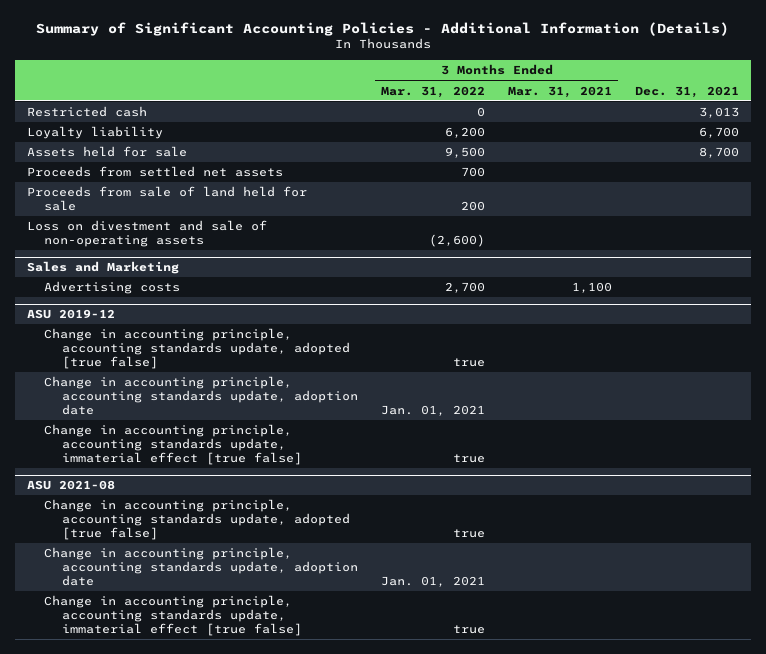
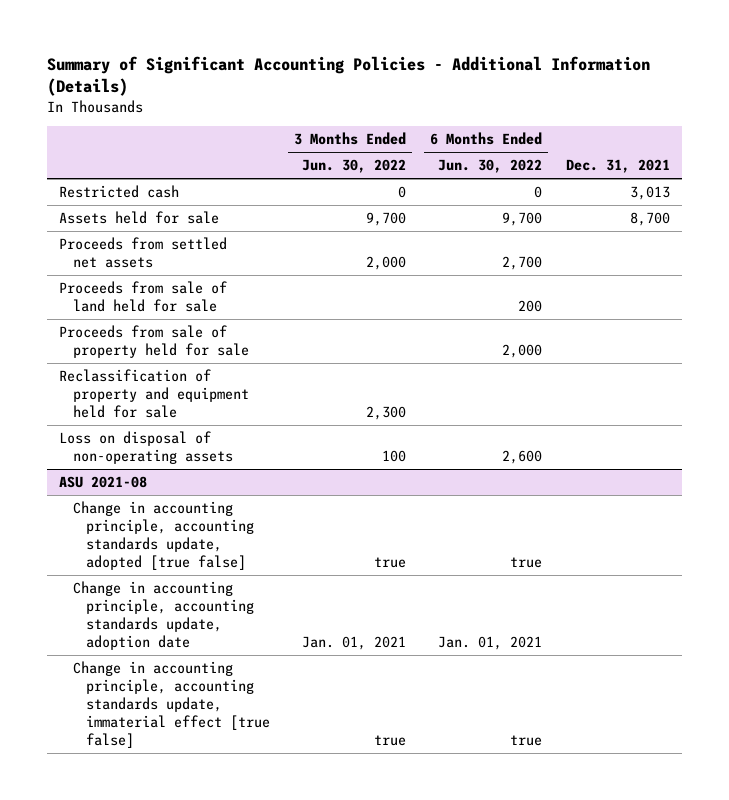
- | 3 Months Ended Mar. 31, 2022 | 3 Months Ended Mar. 31, 2021 | Dec. 31, 2021
+ | 3 Months Ended Jun. 30, 2022 | 6 Months Ended Jun. 30, 2022 | Dec. 31, 2021
- Loyalty liability | 6,200 | | 6,700
- Loss on divestment and sale of non-operating assets | (2,600) | |
- Sales and Marketing
- Advertising costs | 2,700 | 1,100 |
- ASU 2019-12
- Change in accounting principle, accounting standards update, adopted [true false] | true | |
- Change in accounting principle, accounting standards update, adoption date | Jan. 01, 2021 | |
- Change in accounting principle, accounting standards update, immaterial effect [true false] | true | |
+ Proceeds from sale of property held for sale | | 2,000 |
+ Reclassification of property and equipment held for sale | 2,300 | |
+ Loss on disposal of non-operating assets | 100 | 2,600 |

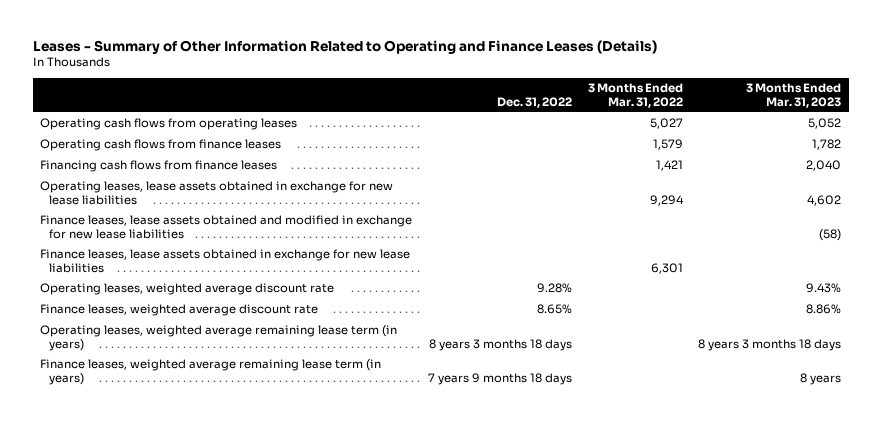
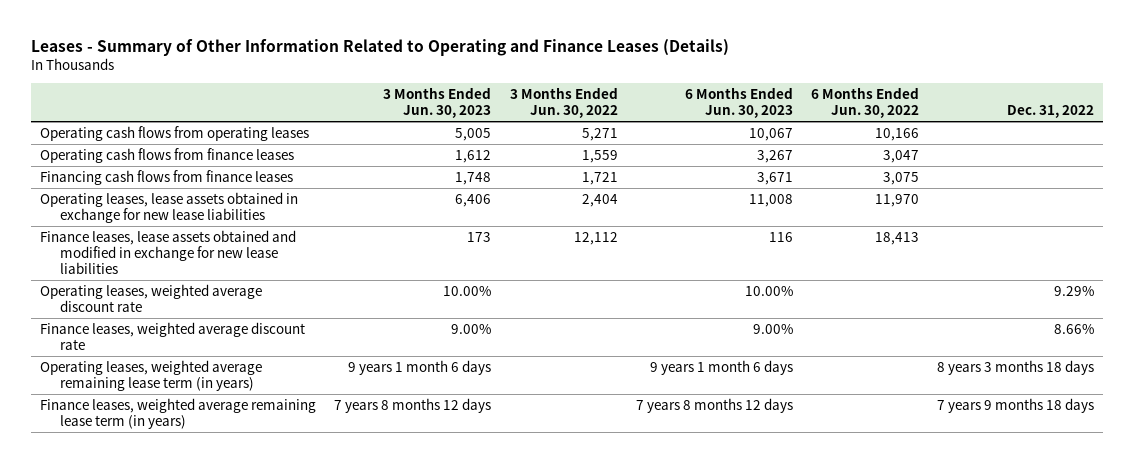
- | Dec. 31, 2022 | 3 Months Ended Mar. 31, 2022 | 3 Months Ended Mar. 31, 2023
+ | 3 Months Ended Jun. 30, 2023 | 3 Months Ended Jun. 30, 2022 | 6 Months Ended Jun. 30, 2023 | 6 Months Ended Jun. 30, 2022 | Dec. 31, 2022
- Finance leases, lease assets obtained in exchange for new lease liabilities | | 6,301 |
- Operating leases, weighted average discount rate | 9.28% | | 9.43%
- Finance leases, weighted average discount rate | 8.65% | | 8.86%
+ Operating leases, weighted average discount rate | 10.00% | | 10.00% | | 9.29%
+ Finance leases, weighted average discount rate | 9.00% | | 9.00% | | 8.66%

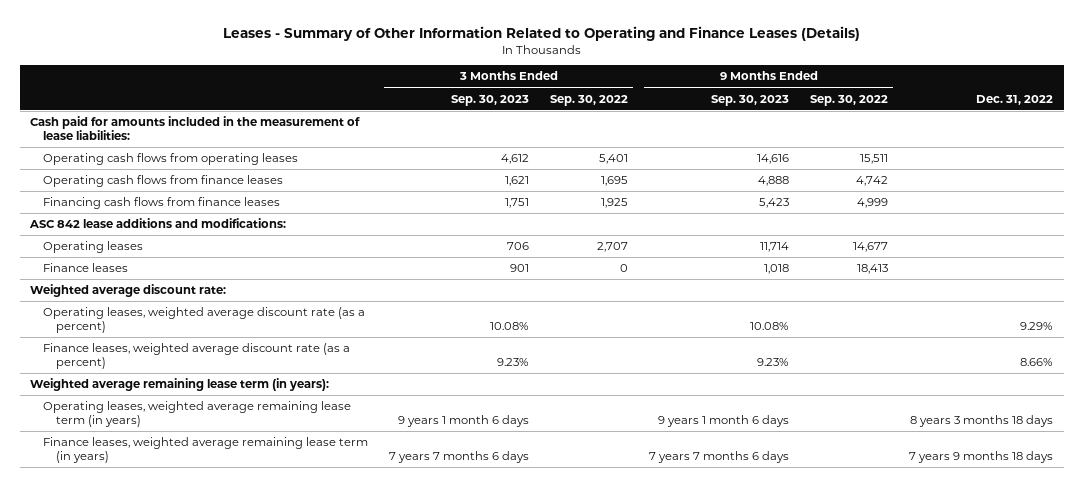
- | 3 Months Ended Jun. 30, 2023 | 3 Months Ended Jun. 30, 2022 | 6 Months Ended Jun. 30, 2023 | 6 Months Ended Jun. 30, 2022 | Dec. 31, 2022
+ | 3 Months Ended Sep. 30, 2023 | 3 Months Ended Sep. 30, 2022 | 9 Months Ended Sep. 30, 2023 | 9 Months Ended Sep. 30, 2022 | Dec. 31, 2022
+ Cash paid for amounts included in the measurement of lease liabilities:
- Operating leases, lease assets obtained in exchange for new lease liabilities | 6,406 | 2,404 | 11,008 | 11,970 |
- Finance leases, lease assets obtained and modified in exchange for new lease liabilities | 173 | 12,112 | 116 | 18,413 |
- Operating leases, weighted average discount rate | 10.00% | | 10.00% | | 9.29%
- Finance leases, weighted average discount rate | 9.00% | | 9.00% | | 8.66%
+ ASC 842 lease additions and modifications:
+ Operating leases | 706 | 2,707 | 11,714 | 14,677 |
+ Finance leases | 901 | 0 | 1,018 | 18,413 |
+ Weighted average discount rate:
+ Operating leases, weighted average discount rate (as a percent) | 10.08% | | 10.08% | | 9.29%
+ Finance leases, weighted average discount rate (as a percent) | 9.23% | | 9.23% | | 8.66%
+ Weighted average remaining lease term (in years):

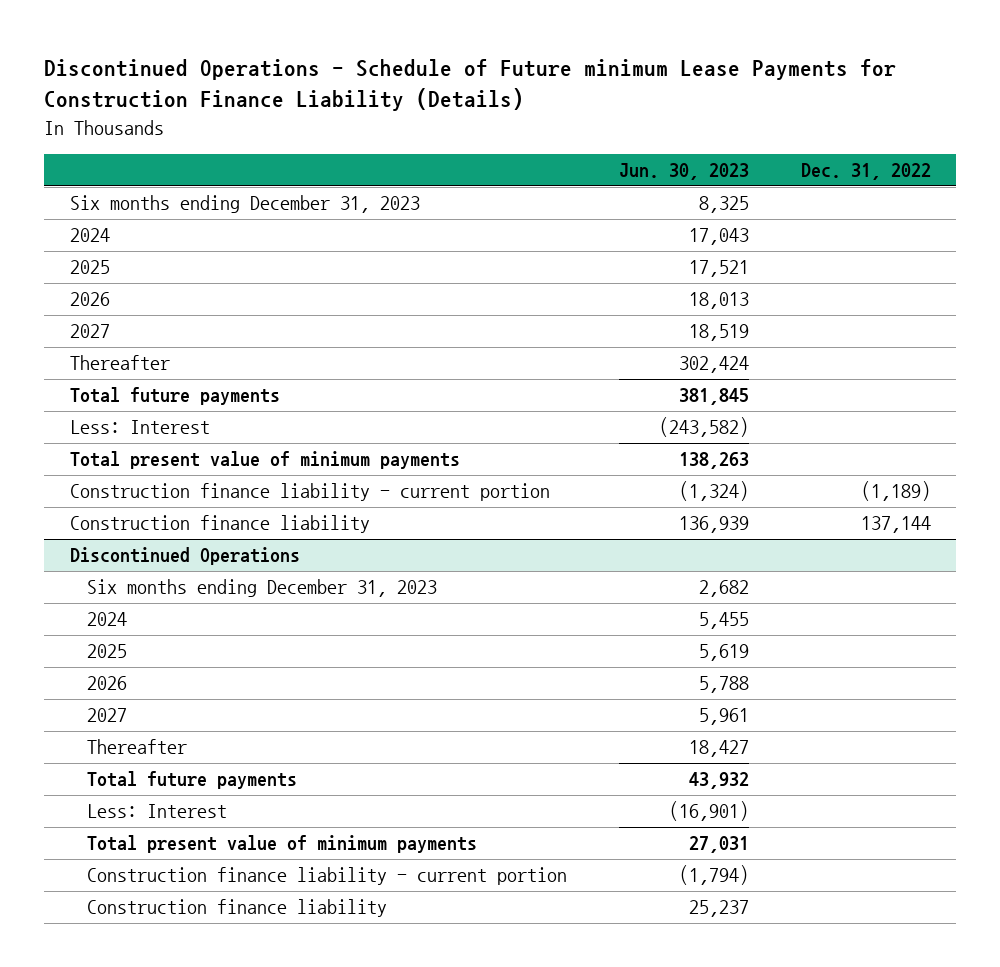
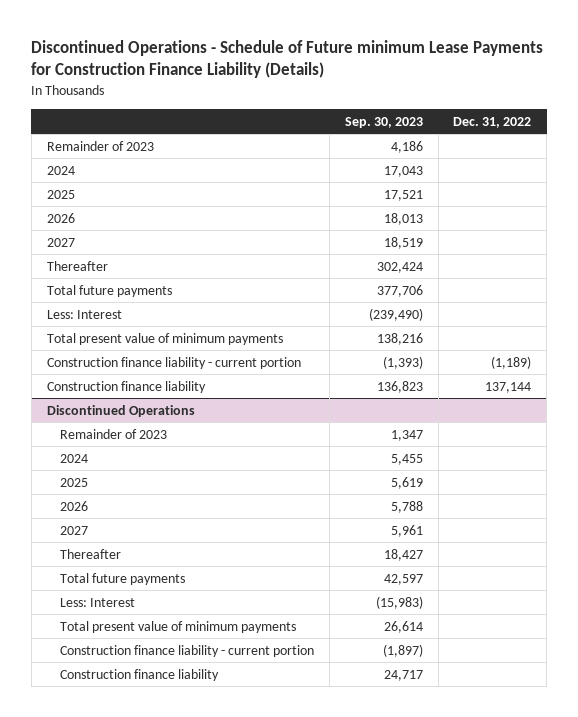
- | Jun. 30, 2023 | Dec. 31, 2022
+ | Sep. 30, 2023 | Dec. 31, 2022
- Six months ending December 31, 2023 | 8,325 |
+ Remainder of 2023 | 4,186 |
@ Discontinued Operations
- Six months ending December 31, 2023 | 2,682 |
+ Remainder of 2023 | 1,347 |

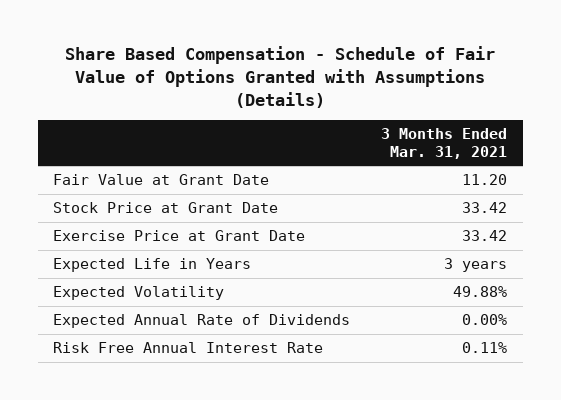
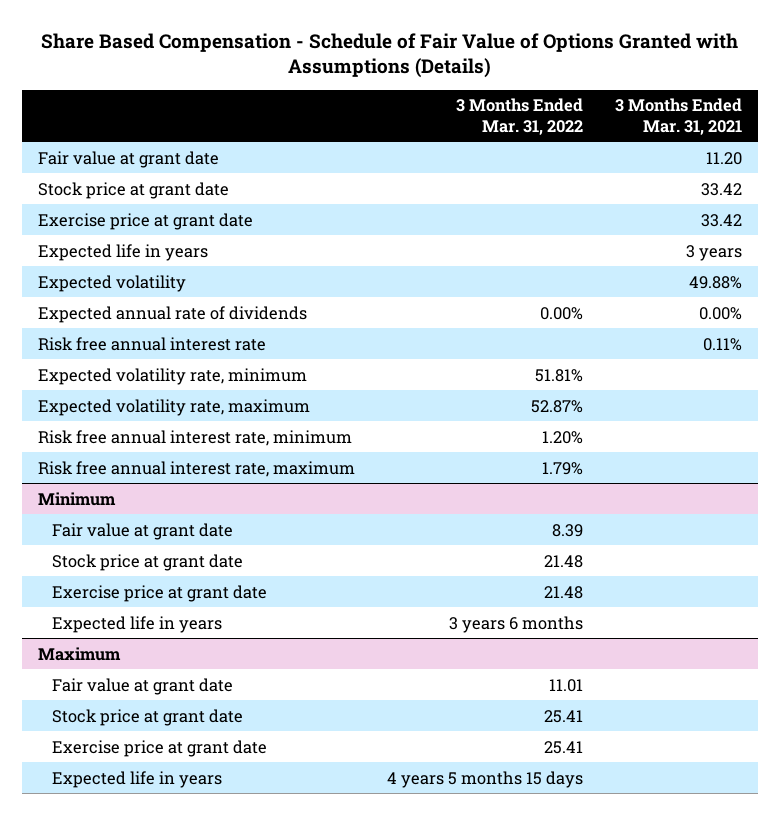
- | 3 Months Ended Mar. 31, 2021
+ | 3 Months Ended Mar. 31, 2022 | 3 Months Ended Mar. 31, 2021
- Fair Value at Grant Date | 11.20
- Stock Price at Grant Date | 33.42
- Exercise Price at Grant Date | 33.42
- Expected Life in Years | 3 years
- Expected Volatility | 49.88%
- Expected Annual Rate of Dividends | 0.00%
- Risk Free Annual Interest Rate | 0.11%
+ Fair value at grant date | | 11.20
+ Stock price at grant date | | 33.42
+ Exercise price at grant date | | 33.42
+ Expected life in years | | 3 years
+ Expected volatility | | 49.88%
+ Expected annual rate of dividends | 0.00% | 0.00%
+ Risk free annual interest rate | | 0.11%
+ Expected volatility rate, minimum | 51.81% |
+ Expected volatility rate, maximum | 52.87% |
+ Risk free annual interest rate, minimum | 1.20% |
+ Risk free annual interest rate, maximum | 1.79% |
+ Minimum
+ Fair value at grant date | 8.39 |
+ Stock price at grant date | 21.48 |
+ Exercise price at grant date | 21.48 |
+ Expected life in years | 3 years 6 months |
+ Maximum
+ Fair value at grant date | 11.01 |
+ Stock price at grant date | 25.41 |
+ Exercise price at grant date | 25.41 |
+ Expected life in years | 4 years 5 months 15 days |

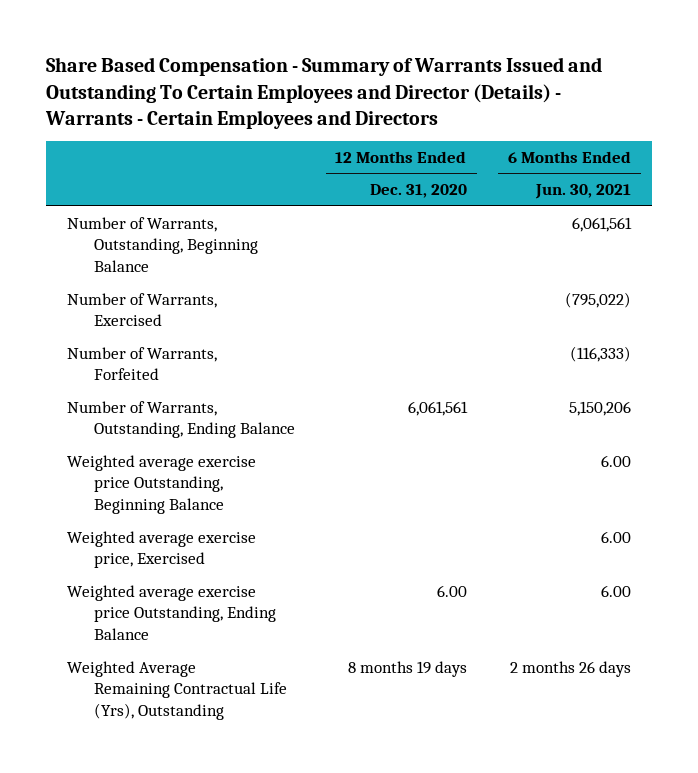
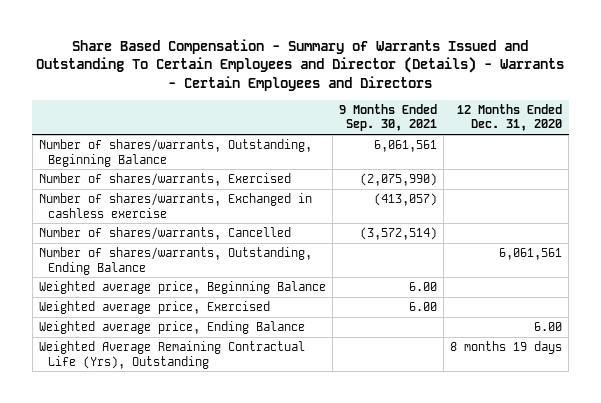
- | 12 Months Ended Dec. 31, 2020 | 6 Months Ended Jun. 30, 2021
+ | 9 Months Ended Sep. 30, 2021 | 12 Months Ended Dec. 31, 2020
- Number of Warrants, Outstanding, Beginning Balance | | 6,061,561
- Number of Warrants, Exercised | | (795,022)
- Number of Warrants, Forfeited | | (116,333)
- Number of Warrants, Outstanding, Ending Balance | 6,061,561 | 5,150,206
- Weighted average exercise price Outstanding, Beginning Balance | | 6.00
- Weighted average exercise price, Exercised | | 6.00
- Weighted average exercise price Outstanding, Ending Balance | 6.00 | 6.00
+ Number of shares/warrants, Outstanding, Beginning Balance | 6,061,561 |
+ Number of shares/warrants, Exercised | (2,075,990) |
+ Number of shares/warrants, Exchanged in cashless exercise | (413,057) |
+ Number of shares/warrants, Cancelled | (3,572,514) |
+ Number of shares/warrants, Outstanding, Ending Balance | | 6,061,561
+ Weighted average price, Beginning Balance | 6.00 |
+ Weighted average price, Exercised | 6.00 |
+ Weighted average price, Ending Balance | | 6.00

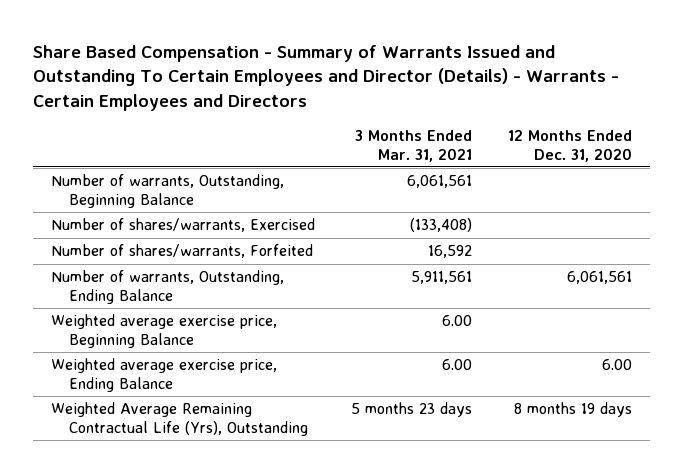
- | 9 Months Ended Sep. 30, 2021 | 12 Months Ended Dec. 31, 2020
+ | 3 Months Ended Mar. 31, 2021 | 12 Months Ended Dec. 31, 2020
- Number of shares/warrants, Outstanding, Beginning Balance | 6,061,561 |
+ Number of warrants, Outstanding, Beginning Balance | 6,061,561 |
- Number of shares/warrants, Exchanged in cashless exercise | (413,057) |
- Number of shares/warrants, Cancelled | (3,572,514) |
- Number of shares/warrants, Outstanding, Ending Balance | | 6,061,561
- Weighted average price, Beginning Balance | 6.00 |
- Weighted average price, Exercised | 6.00 |
- Weighted average price, Ending Balance | | 6.00
+ Number of shares/warrants, Forfeited | 16,592 |
+ Number of warrants, Outstanding, Ending Balance | 5,911,561 | 6,061,561
+ Weighted average exercise price, Beginning Balance | 6.00 |
+ Weighted average exercise price, Ending Balance | 6.00 | 6.00

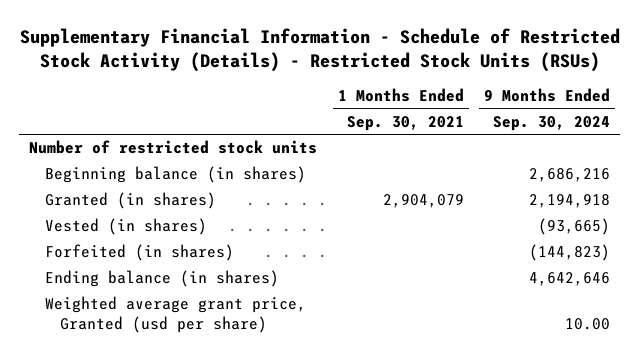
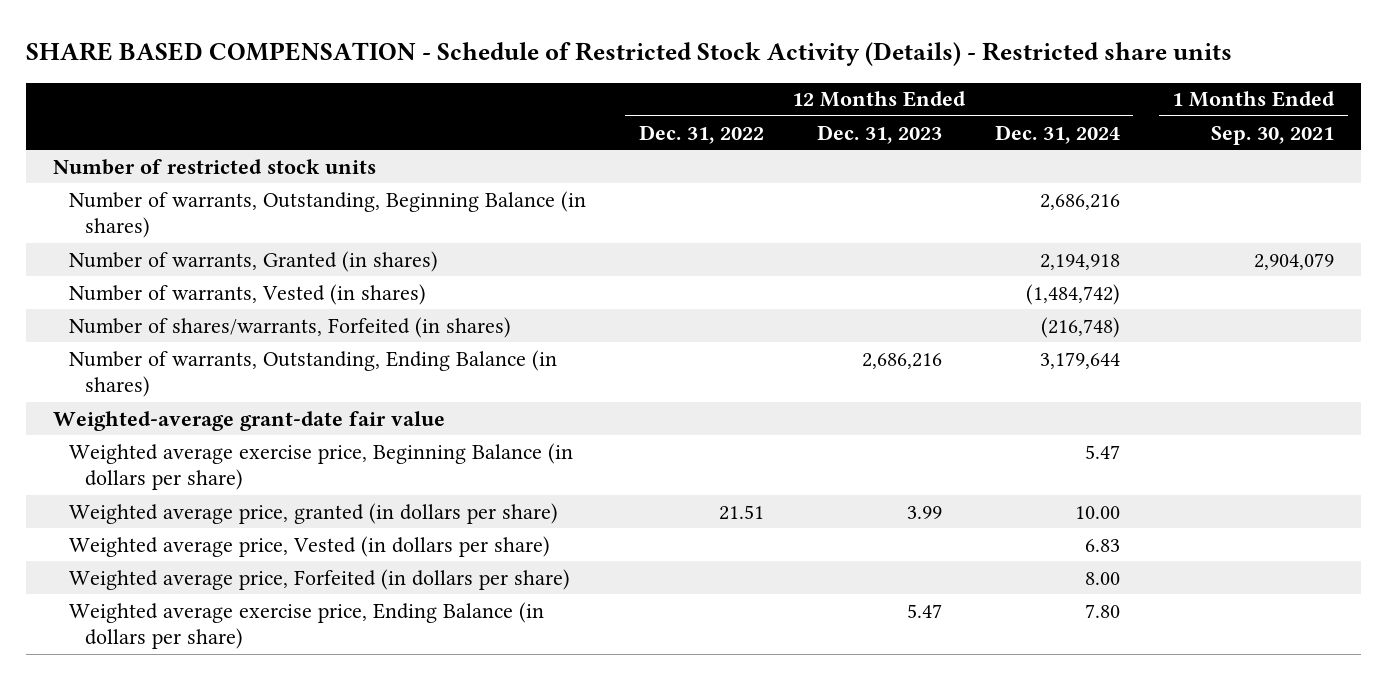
- Supplementary Financial Information - Schedule of Restricted Stock Activity (Details) - Restricted Stock Units (RSUs)
+ SHARE BASED COMPENSATION - Schedule of Restricted Stock Activity (Details) - Restricted share units
- | 1 Months Ended Sep. 30, 2021 | 9 Months Ended Sep. 30, 2024
+ | 12 Months Ended Dec. 31, 2022 | 12 Months Ended Dec. 31, 2023 | 12 Months Ended Dec. 31, 2024 | 1 Months Ended Sep. 30, 2021
- Beginning balance (in shares) | | 2,686,216
- Granted (in shares) | 2,904,079 | 2,194,918
- Vested (in shares) | | (93,665)
- Forfeited (in shares) | | (144,823)
- Ending balance (in shares) | | 4,642,646
- Weighted average grant price, Granted (usd per share) | | 10.00
+ Number of warrants, Outstanding, Beginning Balance (in shares) | | | 2,686,216 |
+ Number of warrants, Granted (in shares) | | | 2,194,918 | 2,904,079
+ Number of warrants, Vested (in shares) | | | (1,484,742) |
+ Number of shares/warrants, Forfeited (in shares) | | | (216,748) |
+ Number of warrants, Outstanding, Ending Balance (in shares) | | 2,686,216 | 3,179,644 |
+ Weighted-average grant-date fair value
+ Weighted average exercise price, Beginning Balance (in dollars per share) | | | 5.47 |
+ Weighted average price, granted (in dollars per share) | 21.51 | 3.99 | 10.00 |
+ Weighted average price, Vested (in dollars per share) | | | 6.83 |
+ Weighted average price, Forfeited (in dollars per share) | | | 8.00 |
+ Weighted average exercise price, Ending Balance (in dollars per share) | | 5.47 | 7.80 |

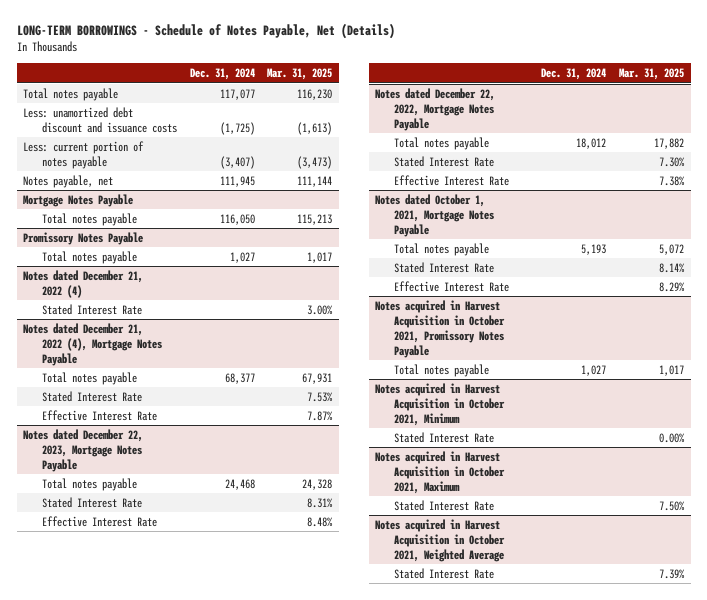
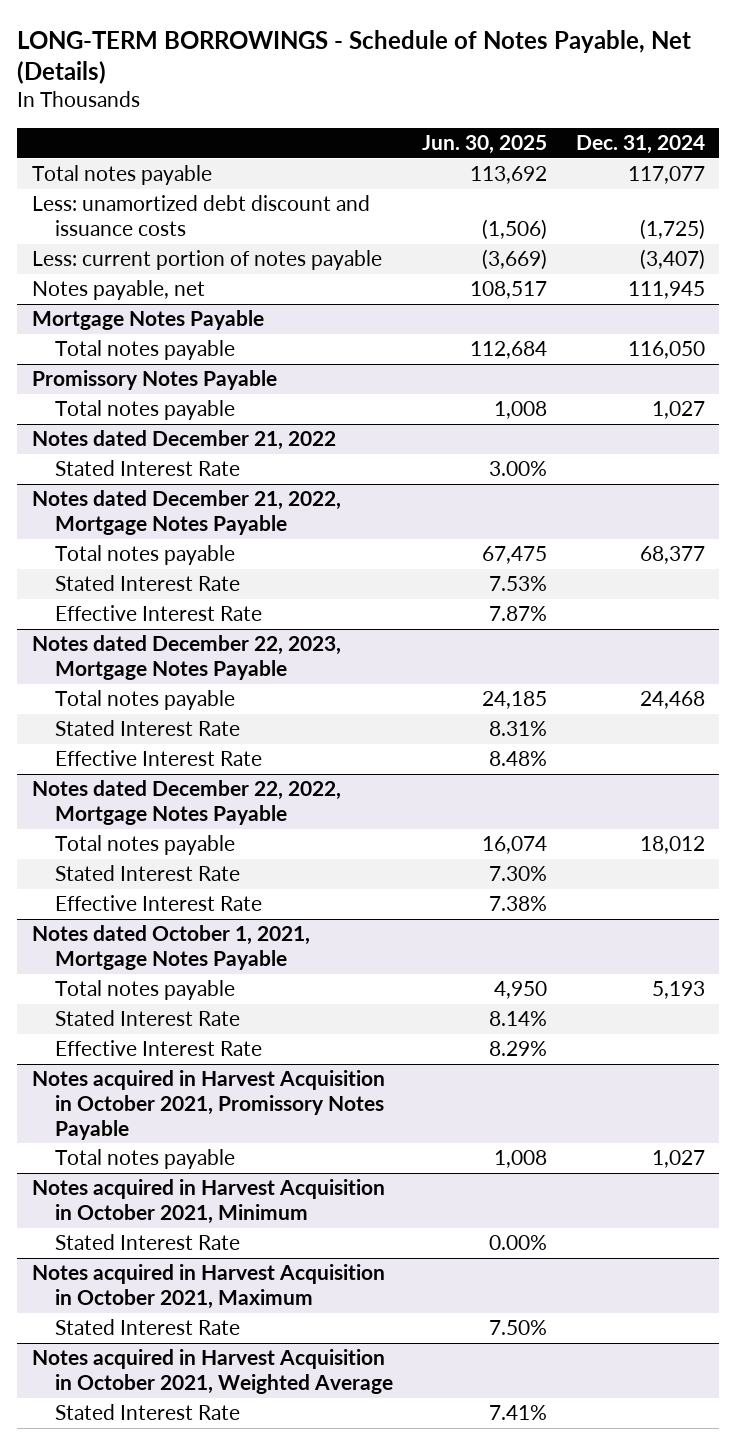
- | Dec. 31, 2024 | Mar. 31, 2025
+ | Jun. 30, 2025 | Dec. 31, 2024
- Notes dated December 21, 2022 (4)
+ Notes dated December 21, 2022
- Notes dated December 21, 2022 (4), Mortgage Notes Payable
+ Notes dated December 21, 2022, Mortgage Notes Payable

